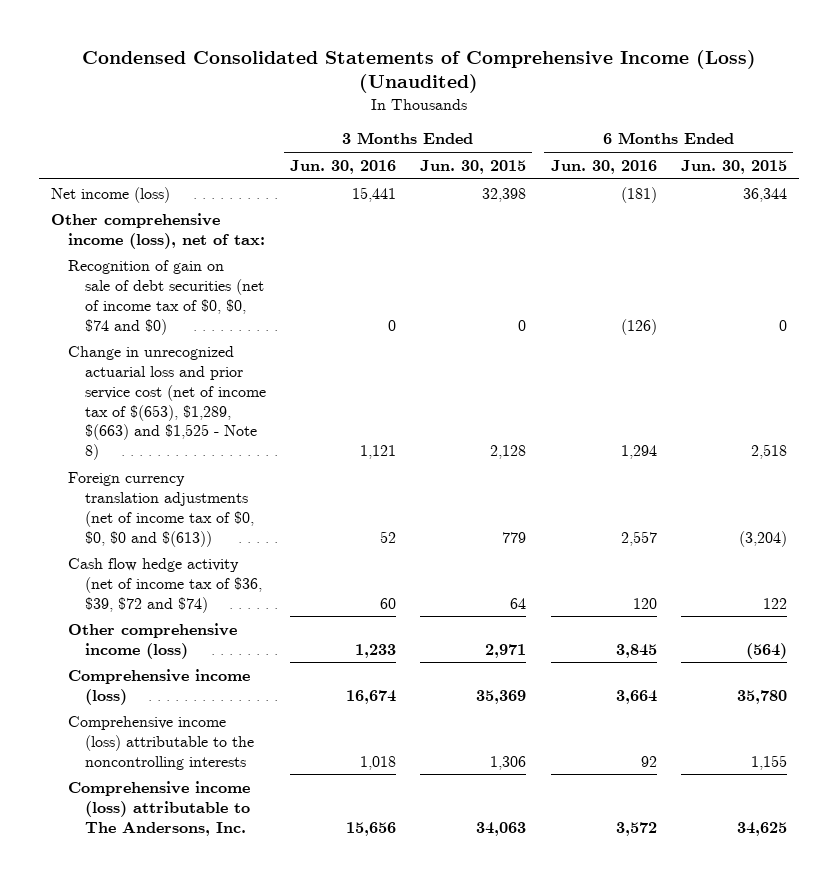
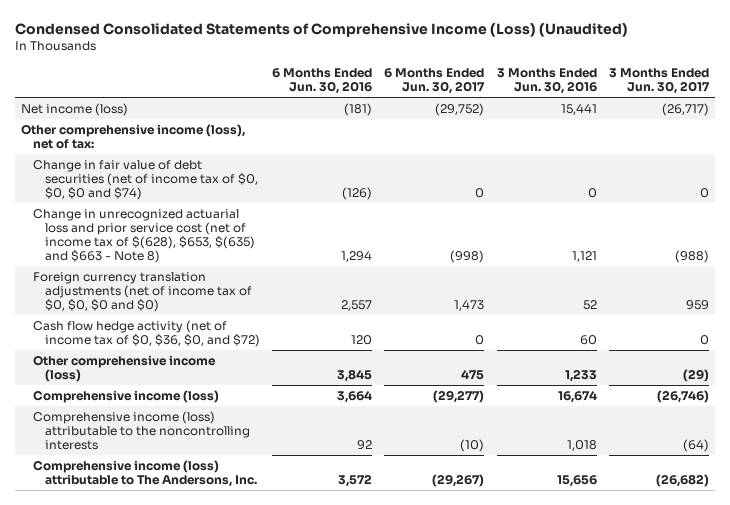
- | 3 Months Ended Jun. 30, 2016 | 3 Months Ended Jun. 30, 2015 | 6 Months Ended Jun. 30, 2016 | 6 Months Ended Jun. 30, 2015
+ | 6 Months Ended Jun. 30, 2016 | 6 Months Ended Jun. 30, 2017 | 3 Months Ended Jun. 30, 2016 | 3 Months Ended Jun. 30, 2017
- Recognition of gain on sale of debt securities (net of income tax of $0, $0, $74 and $0) | 0 | 0 | (126) | 0
- Change in unrecognized actuarial loss and prior service cost (net of income tax of $(653), $1,289, $(663) and $1,525 - Note 8) | 1,121 | 2,128 | 1,294 | 2,518
- Foreign currency translation adjustments (net of income tax of $0, $0, $0 and $(613)) | 52 | 779 | 2,557 | (3,204)
- Cash flow hedge activity (net of income tax of $36, $39, $72 and $74) | 60 | 64 | 120 | 122
+ Change in fair value of debt securities (net of income tax of $0, $0, $0 and $74) | (126) | 0 | 0 | 0
+ Change in unrecognized actuarial loss and prior service cost (net of income tax of $(628), $653, $(635) and $663 - Note 8) | 1,294 | (998) | 1,121 | (988)
+ Foreign currency translation adjustments (net of income tax of $0, $0, $0 and $0) | 2,557 | 1,473 | 52 | 959
+ Cash flow hedge activity (net of income tax of $0, $36, $0, and $72) | 120 | 0 | 60 | 0

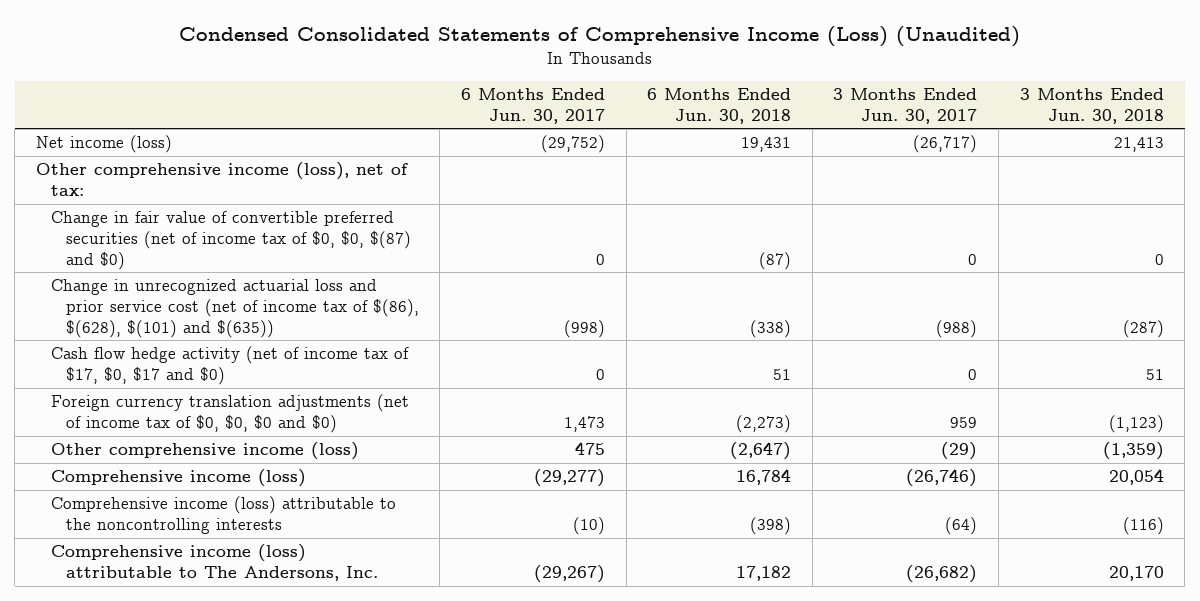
- | 6 Months Ended Jun. 30, 2016 | 6 Months Ended Jun. 30, 2017 | 3 Months Ended Jun. 30, 2016 | 3 Months Ended Jun. 30, 2017
+ | 6 Months Ended Jun. 30, 2017 | 6 Months Ended Jun. 30, 2018 | 3 Months Ended Jun. 30, 2017 | 3 Months Ended Jun. 30, 2018
- Change in fair value of debt securities (net of income tax of $0, $0, $0 and $74) | (126) | 0 | 0 | 0
- Change in unrecognized actuarial loss and prior service cost (net of income tax of $(628), $653, $(635) and $663 - Note 8) | 1,294 | (998) | 1,121 | (988)
+ Change in fair value of convertible preferred securities (net of income tax of $0, $0, $(87) and $0) | 0 | (87) | 0 | 0
+ Change in unrecognized actuarial loss and prior service cost (net of income tax of $(86), $(628), $(101) and $(635)) | (998) | (338) | (988) | (287)
+ Cash flow hedge activity (net of income tax of $17, $0, $17 and $0) | 0 | 51 | 0 | 51
- Cash flow hedge activity (net of income tax of $0, $36, $0, and $72) | 120 | 0 | 60 | 0

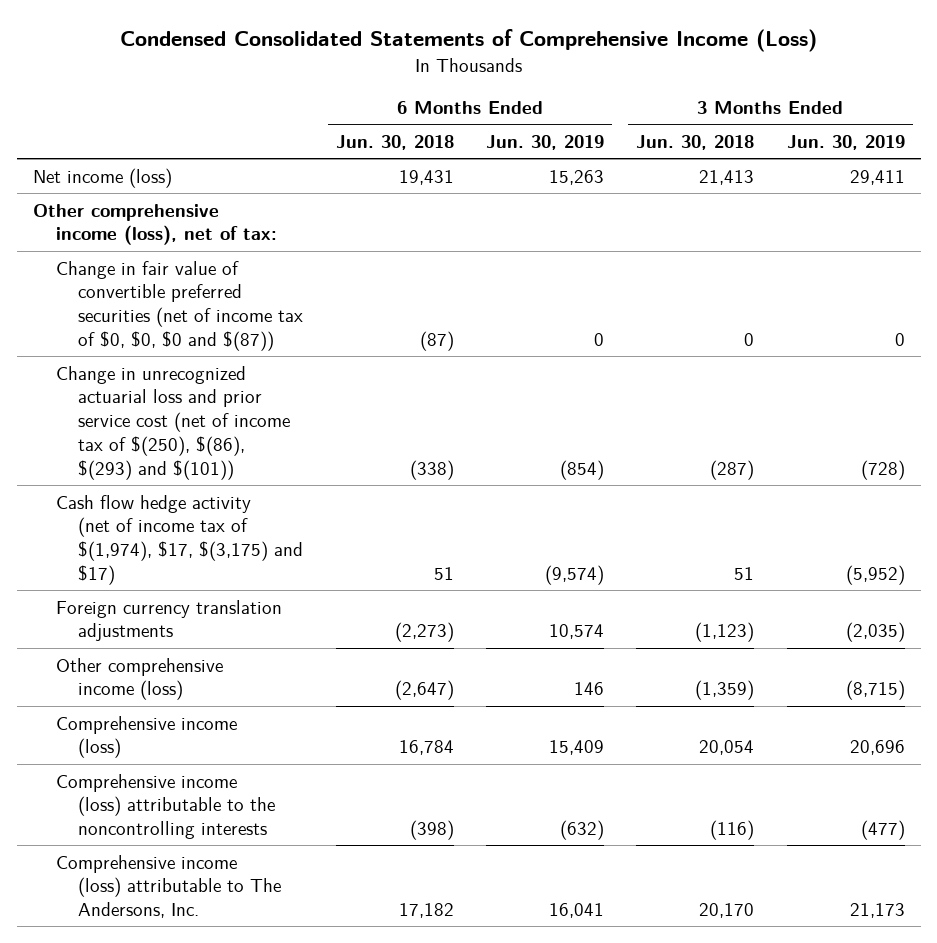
- Condensed Consolidated Statements of Comprehensive Income (Loss) (Unaudited)
+ Condensed Consolidated Statements of Comprehensive Income (Loss)
- | 6 Months Ended Jun. 30, 2017 | 6 Months Ended Jun. 30, 2018 | 3 Months Ended Jun. 30, 2017 | 3 Months Ended Jun. 30, 2018
+ | 6 Months Ended Jun. 30, 2018 | 6 Months Ended Jun. 30, 2019 | 3 Months Ended Jun. 30, 2018 | 3 Months Ended Jun. 30, 2019
- Change in fair value of convertible preferred securities (net of income tax of $0, $0, $(87) and $0) | 0 | (87) | 0 | 0
- Change in unrecognized actuarial loss and prior service cost (net of income tax of $(86), $(628), $(101) and $(635)) | (998) | (338) | (988) | (287)
- Cash flow hedge activity (net of income tax of $17, $0, $17 and $0) | 0 | 51 | 0 | 51
- Foreign currency translation adjustments (net of income tax of $0, $0, $0 and $0) | 1,473 | (2,273) | 959 | (1,123)
+ Change in fair value of convertible preferred securities (net of income tax of $0, $0, $0 and $(87)) | (87) | 0 | 0 | 0
+ Change in unrecognized actuarial loss and prior service cost (net of income tax of $(250), $(86), $(293) and $(101)) | (338) | (854) | (287) | (728)
+ Cash flow hedge activity (net of income tax of $(1,974), $17, $(3,175) and $17) | 51 | (9,574) | 51 | (5,952)
+ Foreign currency translation adjustments | (2,273) | 10,574 | (1,123) | (2,035)

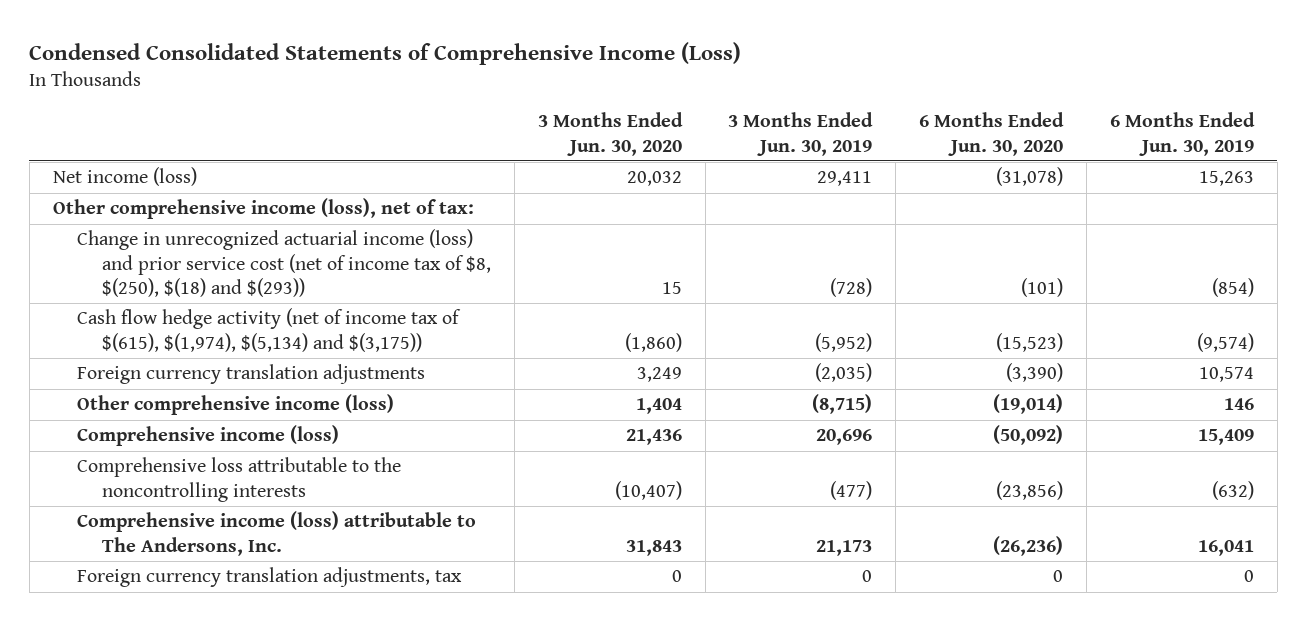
- | 6 Months Ended Jun. 30, 2018 | 6 Months Ended Jun. 30, 2019 | 3 Months Ended Jun. 30, 2018 | 3 Months Ended Jun. 30, 2019
+ | 3 Months Ended Jun. 30, 2020 | 3 Months Ended Jun. 30, 2019 | 6 Months Ended Jun. 30, 2020 | 6 Months Ended Jun. 30, 2019
- Change in fair value of convertible preferred securities (net of income tax of $0, $0, $0 and $(87)) | (87) | 0 | 0 | 0
- Change in unrecognized actuarial loss and prior service cost (net of income tax of $(250), $(86), $(293) and $(101)) | (338) | (854) | (287) | (728)
- Cash flow hedge activity (net of income tax of $(1,974), $17, $(3,175) and $17) | 51 | (9,574) | 51 | (5,952)
+ Change in unrecognized actuarial income (loss) and prior service cost (net of income tax of $8, $(250), $(18) and $(293)) | 15 | (728) | (101) | (854)
+ Cash flow hedge activity (net of income tax of $(615), $(1,974), $(5,134) and $(3,175)) | (1,860) | (5,952) | (15,523) | (9,574)
- Comprehensive income (loss) attributable to the noncontrolling interests | (398) | (632) | (116) | (477)
+ Comprehensive loss attributable to the noncontrolling interests | (10,407) | (477) | (23,856) | (632)
+ Foreign currency translation adjustments, tax | 0 | 0 | 0 | 0

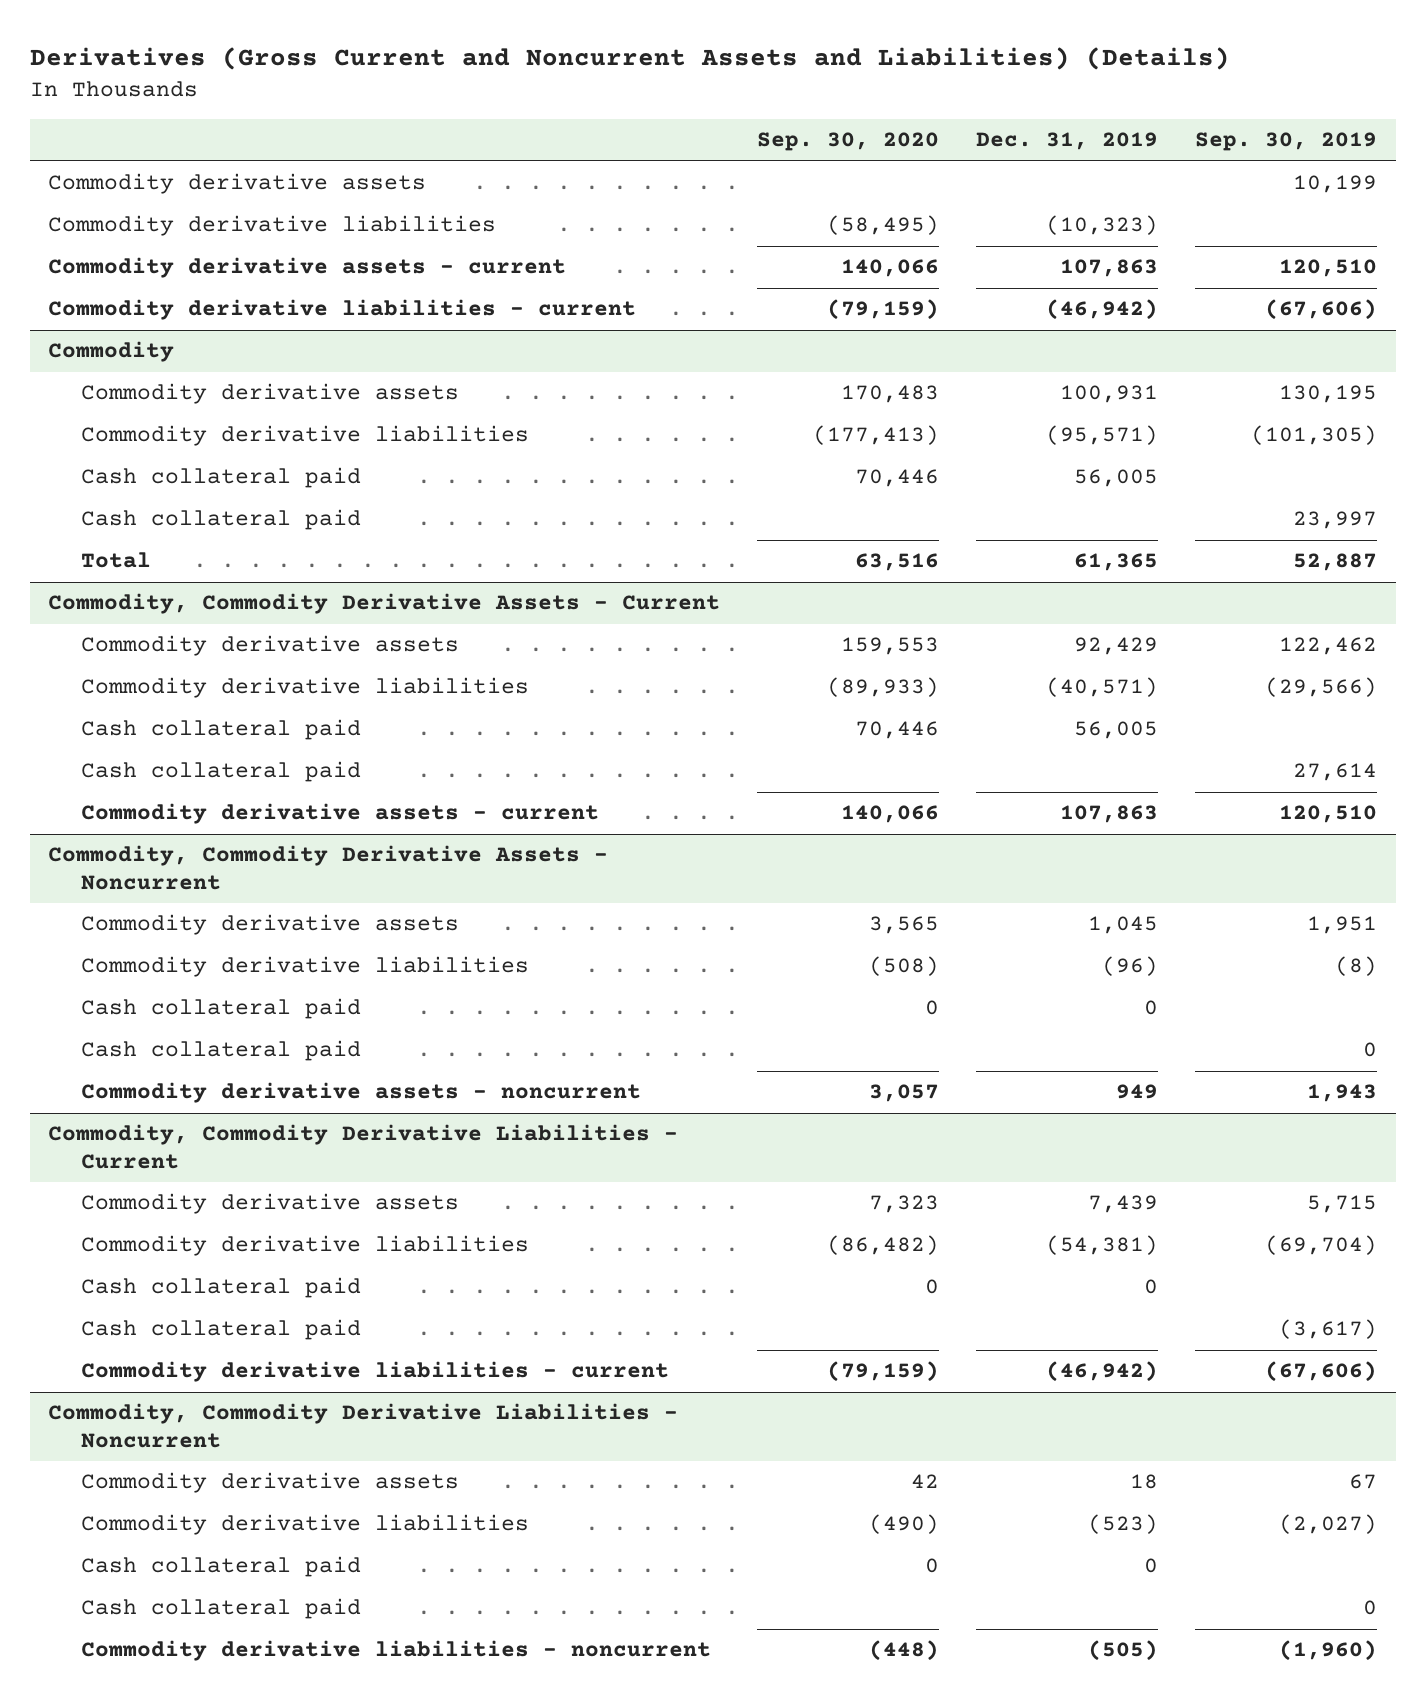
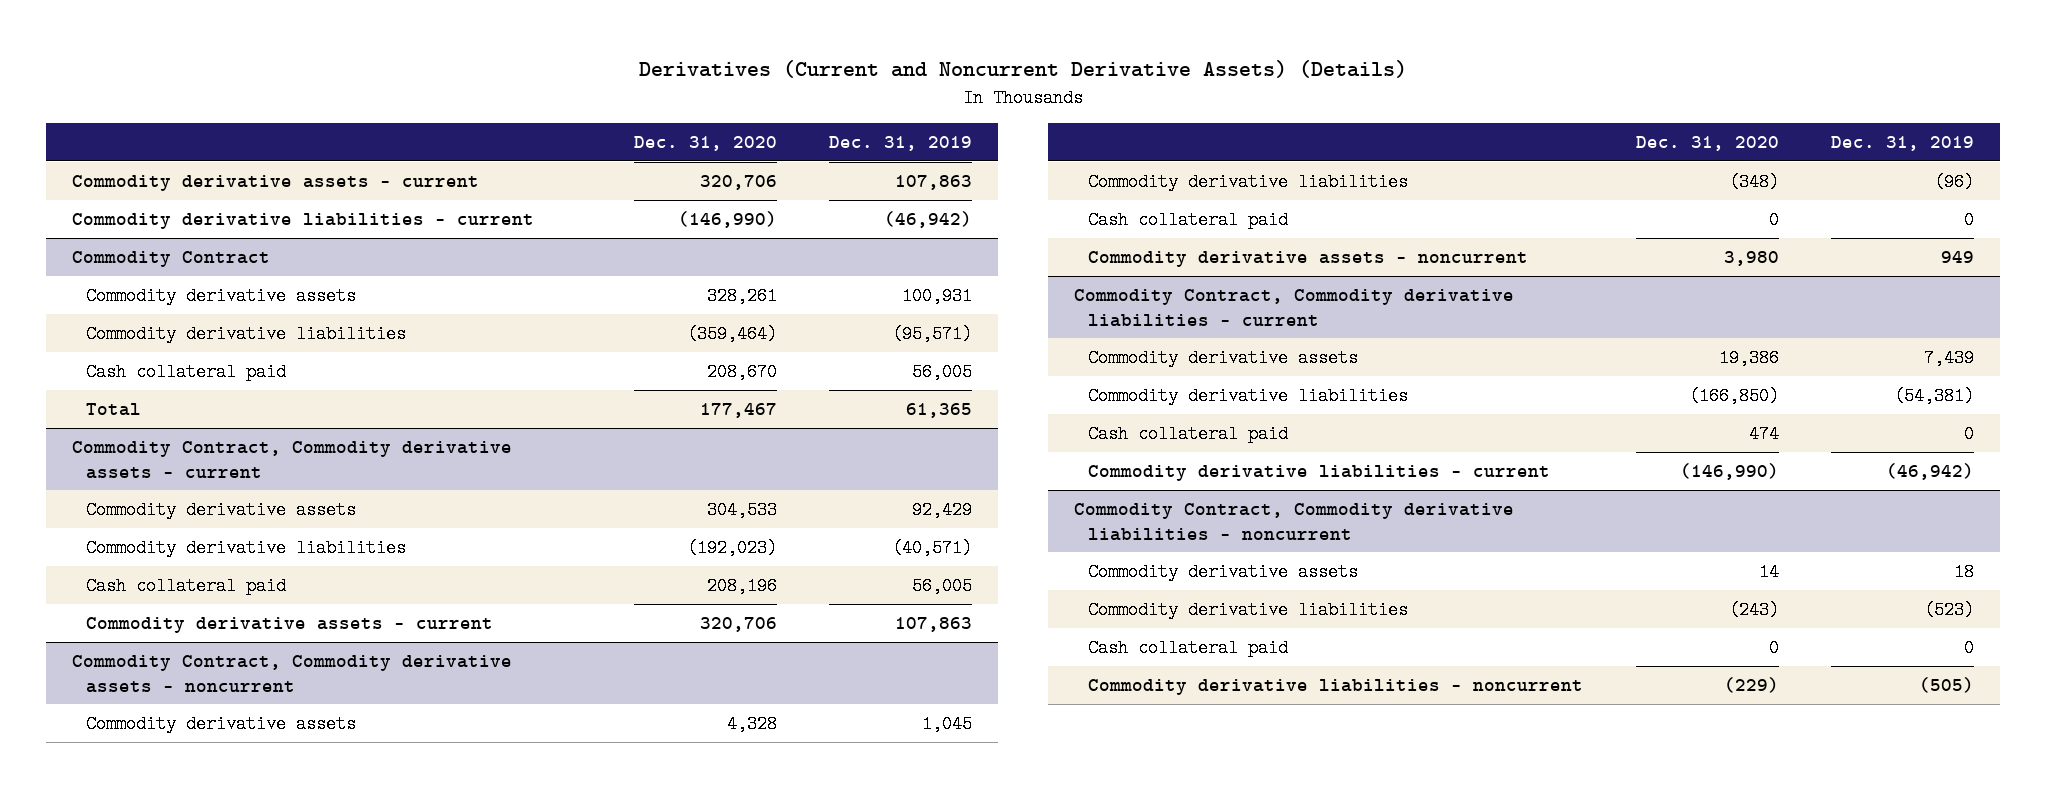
- Derivatives (Gross Current and Noncurrent Assets and Liabilities) (Details)
+ Derivatives (Current and Noncurrent Derivative Assets) (Details)
- | Sep. 30, 2020 | Dec. 31, 2019 | Sep. 30, 2019
+ | Dec. 31, 2020 | Dec. 31, 2019
- Commodity derivative assets | | | 10,199
- Commodity derivative liabilities | (58,495) | (10,323) |
- Commodity
+ Commodity Contract
- Cash collateral paid | | | 23,997
- Commodity, Commodity Derivative Assets - Current
+ Commodity Contract, Commodity derivative assets - current
- Cash collateral paid | | | 27,614
- Commodity, Commodity Derivative Assets - Noncurrent
+ Commodity Contract, Commodity derivative assets - noncurrent
- Cash collateral paid | | | 0
- Commodity, Commodity Derivative Liabilities - Current
+ Commodity Contract, Commodity derivative liabilities - current
- Cash collateral paid | | | (3,617)
- Commodity, Commodity Derivative Liabilities - Noncurrent
+ Commodity Contract, Commodity derivative liabilities - noncurrent
- Cash collateral paid | | | 0

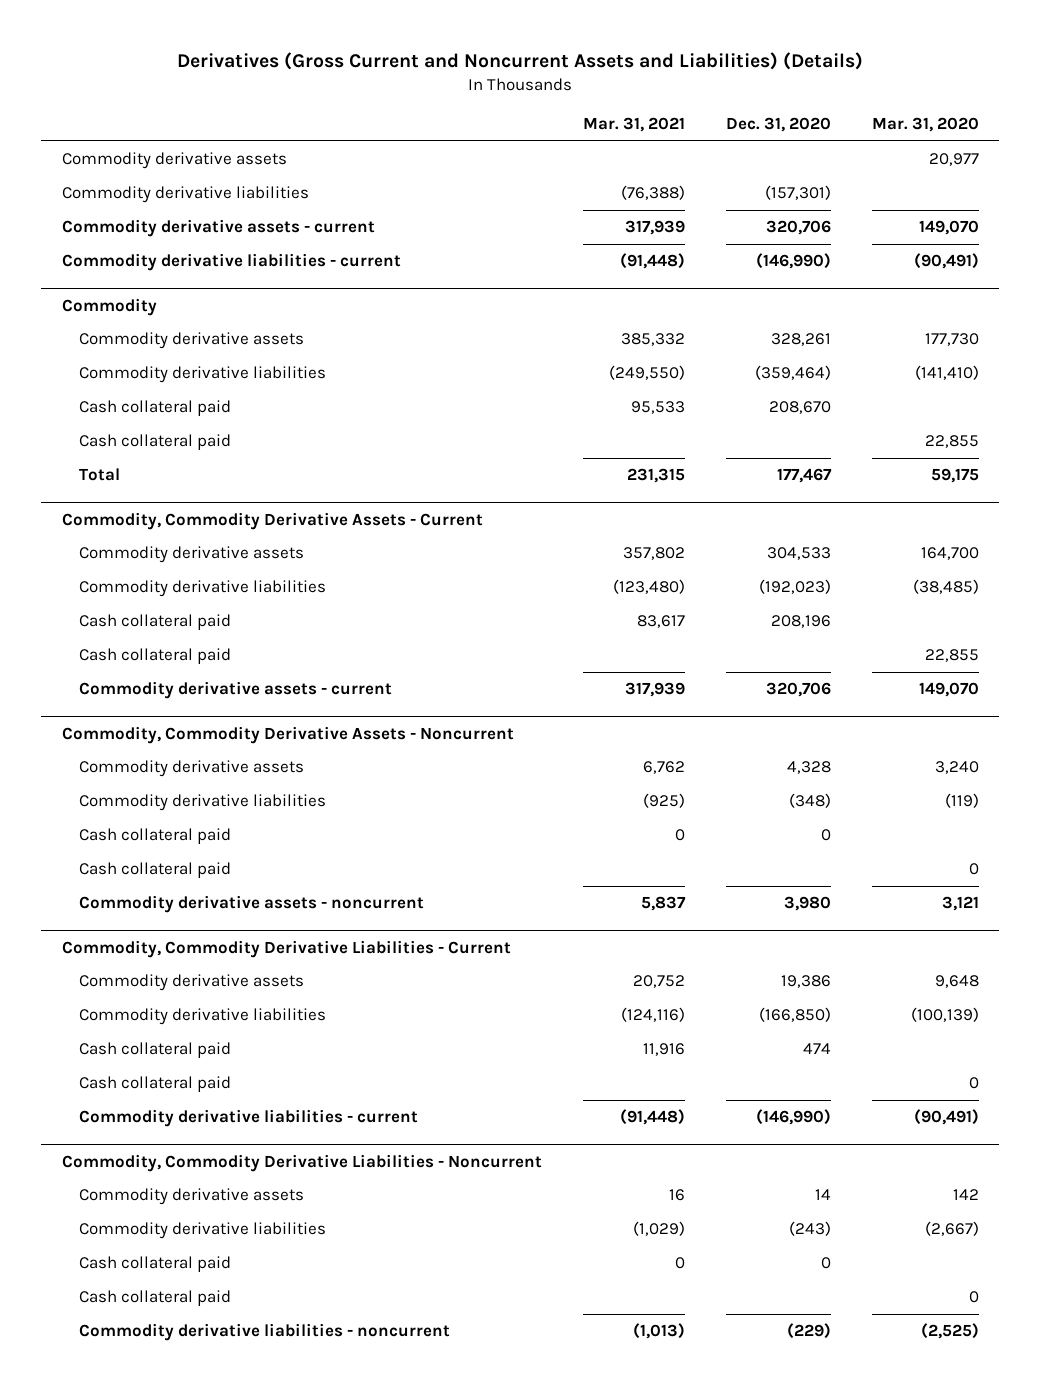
- Derivatives (Current and Noncurrent Derivative Assets) (Details)
+ Derivatives (Gross Current and Noncurrent Assets and Liabilities) (Details)
- | Dec. 31, 2020 | Dec. 31, 2019
+ | Mar. 31, 2021 | Dec. 31, 2020 | Mar. 31, 2020
+ Commodity derivative assets | | | 20,977
+ Commodity derivative liabilities | (76,388) | (157,301) |
- Commodity Contract
+ Commodity
+ Cash collateral paid | | | 22,855
- Commodity Contract, Commodity derivative assets - current
+ Commodity, Commodity Derivative Assets - Current
+ Cash collateral paid | | | 22,855
- Commodity Contract, Commodity derivative assets - noncurrent
+ Commodity, Commodity Derivative Assets - Noncurrent
+ Cash collateral paid | | | 0
- Commodity Contract, Commodity derivative liabilities - current
+ Commodity, Commodity Derivative Liabilities - Current
+ Cash collateral paid | | | 0
- Commodity Contract, Commodity derivative liabilities - noncurrent
+ Commodity, Commodity Derivative Liabilities - Noncurrent
+ Cash collateral paid | | | 0

